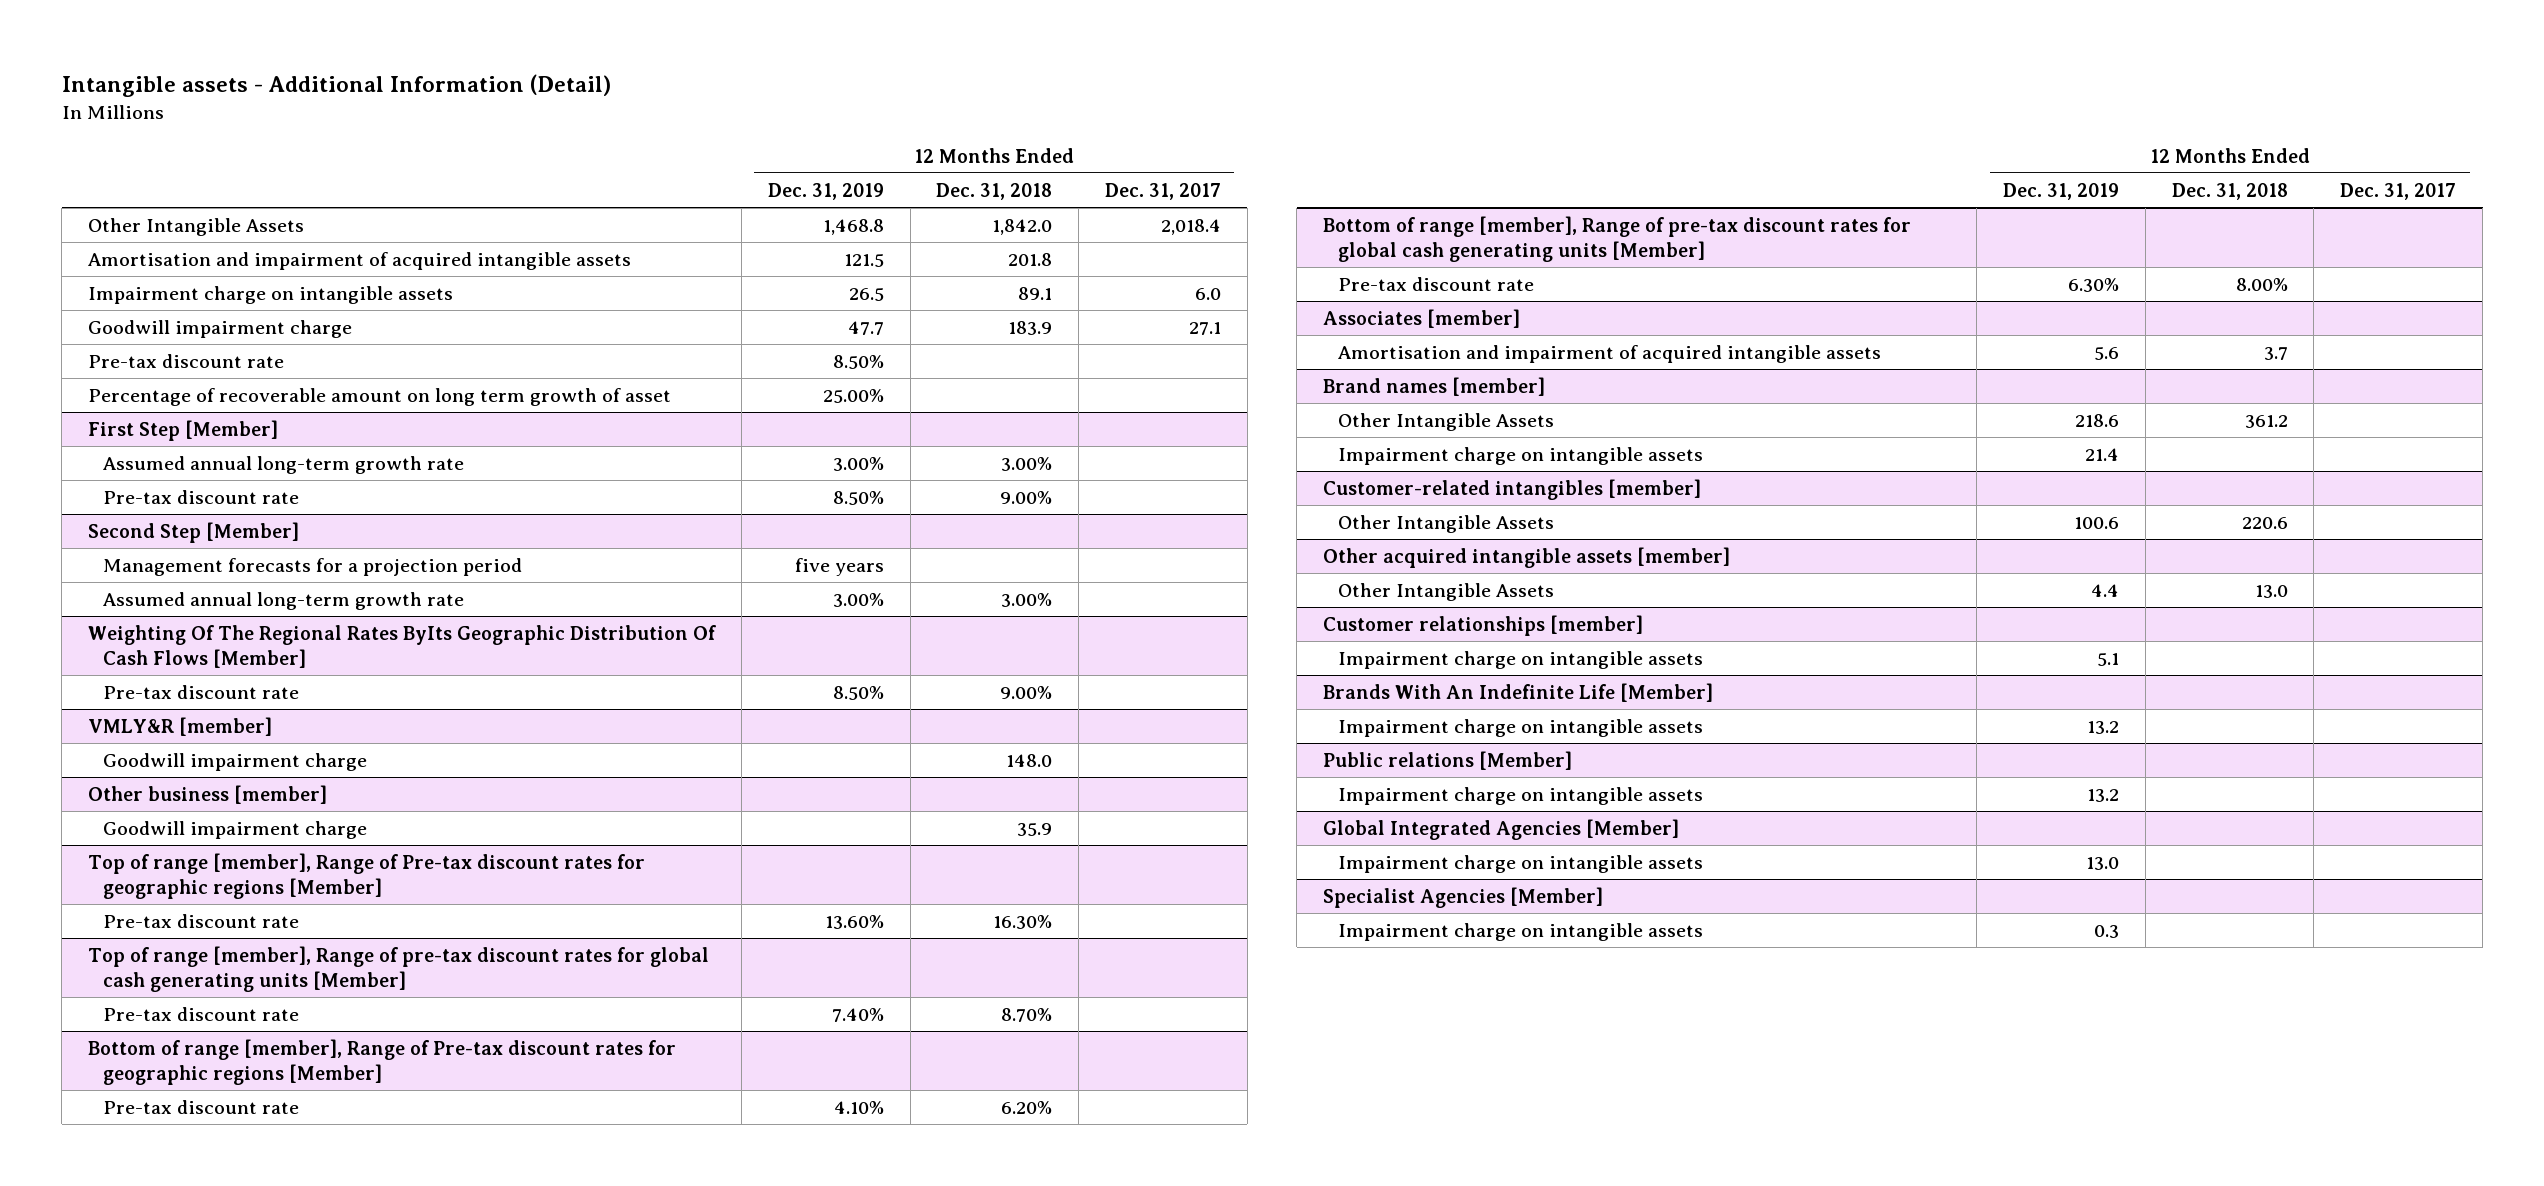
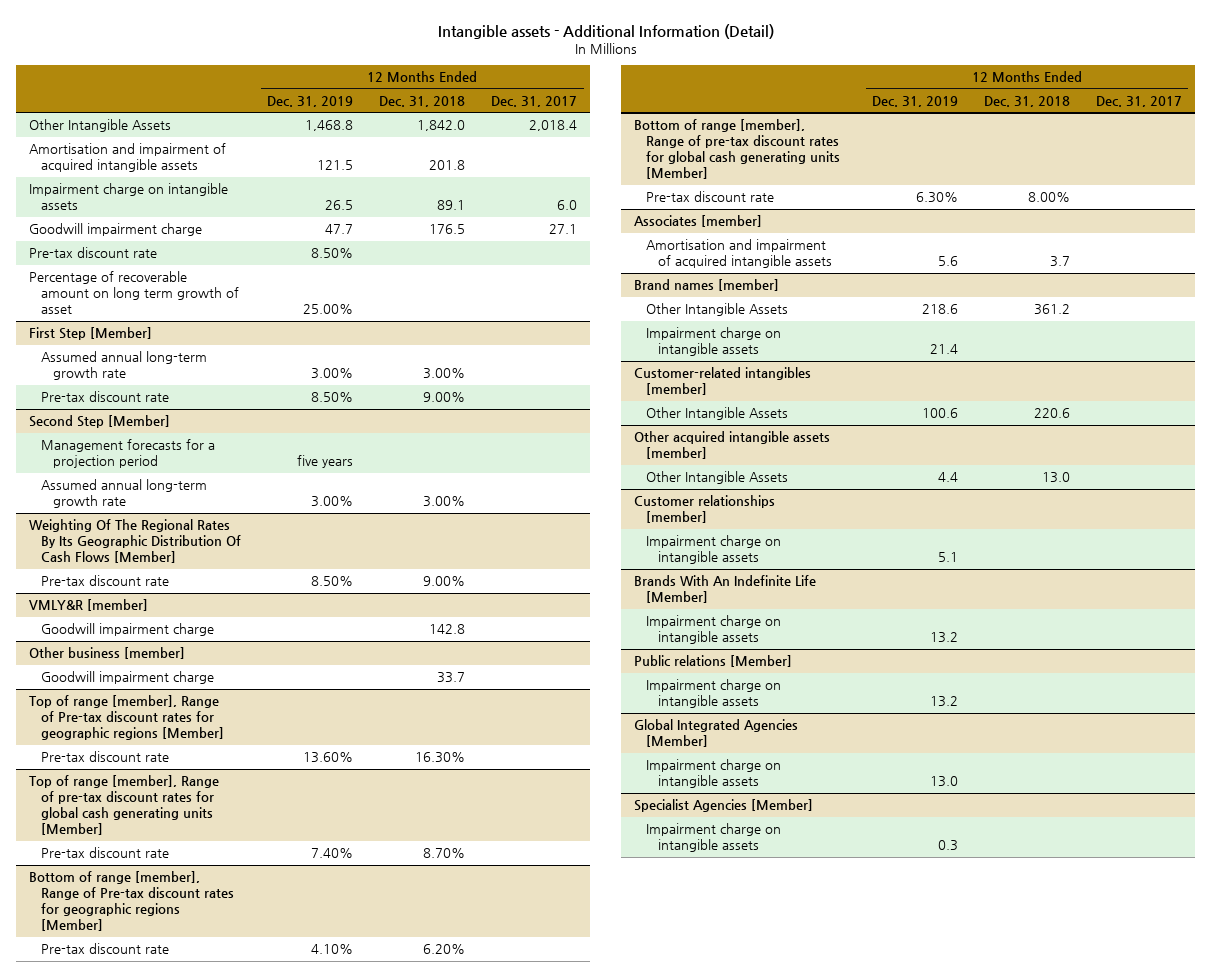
- Goodwill impairment charge | 47.7 | 183.9 | 27.1
+ Goodwill impairment charge | 47.7 | 176.5 | 27.1
- Weighting Of The Regional Rates ByIts Geographic Distribution Of Cash Flows [Member]
+ Weighting Of The Regional Rates By Its Geographic Distribution Of Cash Flows [Member]
@ VMLY&R [member]
- Goodwill impairment charge | | 148.0 |
+ Goodwill impairment charge | | 142.8 |
@ Other business [member]
- Goodwill impairment charge | | 35.9 |
+ Goodwill impairment charge | | 33.7 |

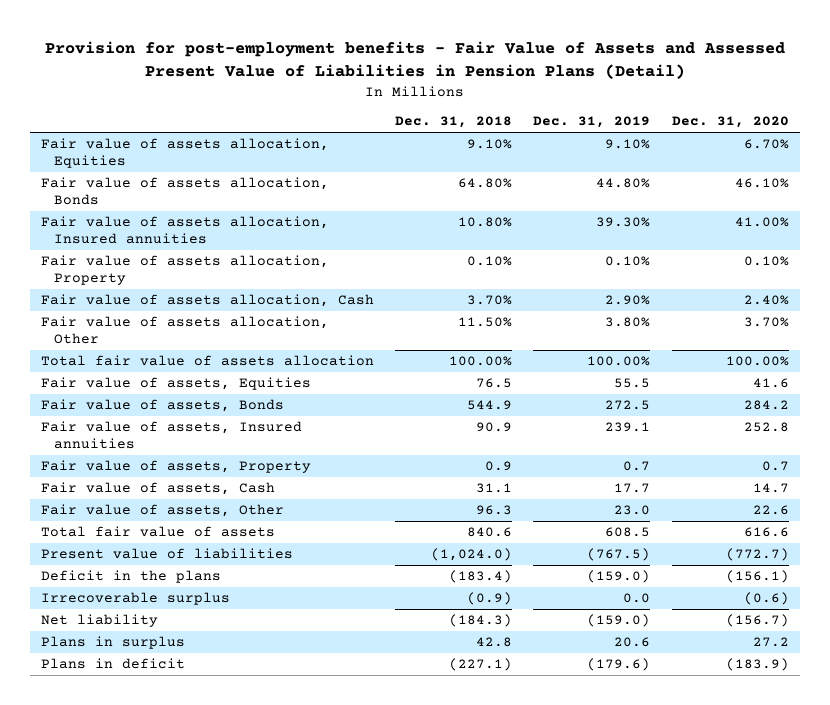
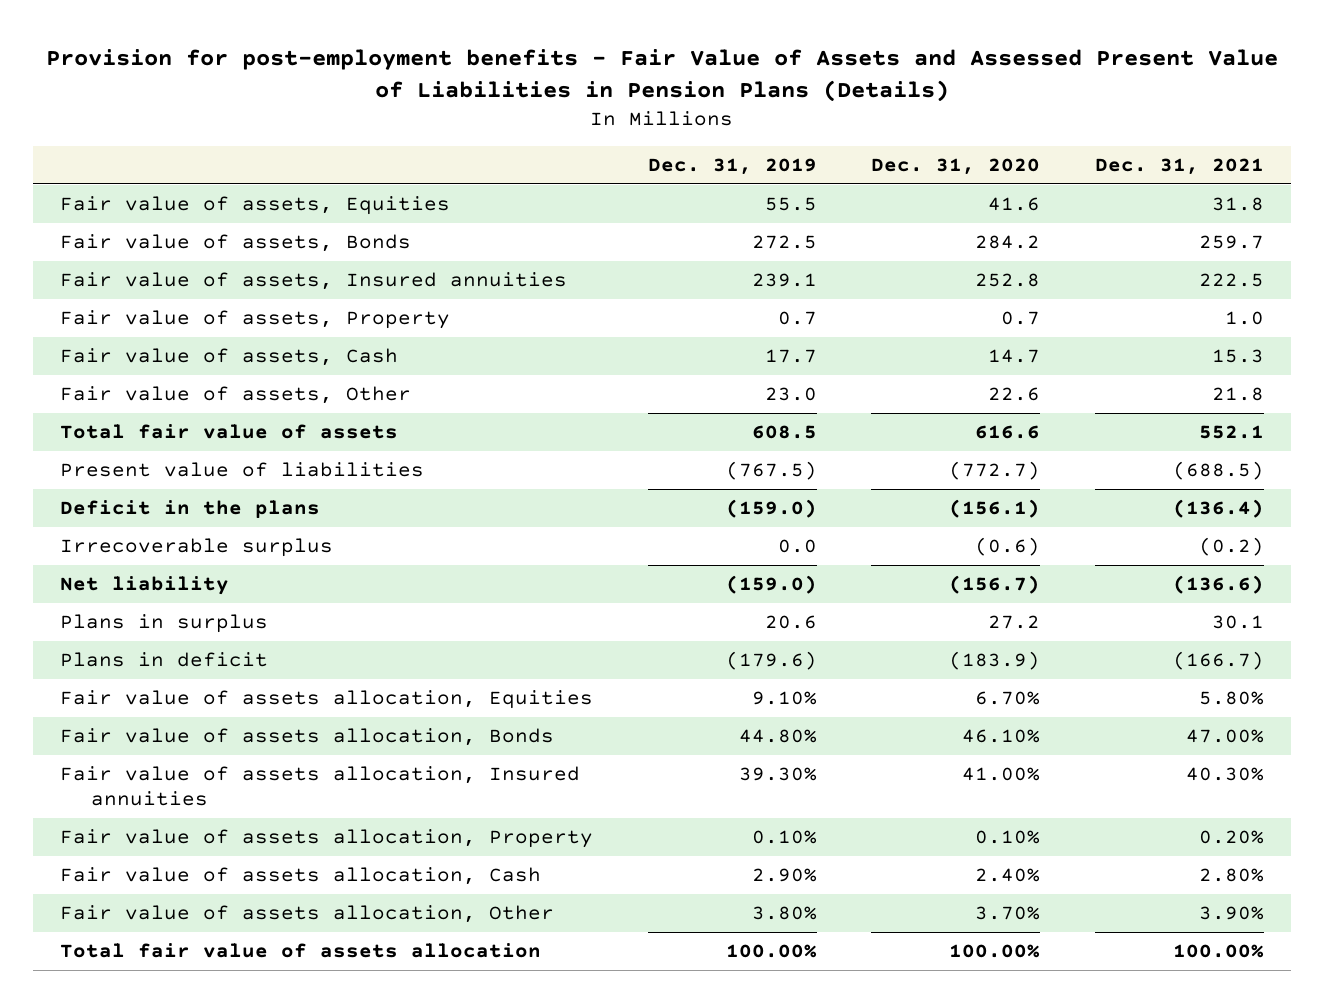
- Provision for post-employment benefits - Fair Value of Assets and Assessed Present Value of Liabilities in Pension Plans (Detail)
+ Provision for post-employment benefits - Fair Value of Assets and Assessed Present Value of Liabilities in Pension Plans (Details)
- | Dec. 31, 2018 | Dec. 31, 2019 | Dec. 31, 2020
+ | Dec. 31, 2019 | Dec. 31, 2020 | Dec. 31, 2021
moved down: Fair value of assets allocation, Equities | 9.10% | 6.70% | 5.80%
moved down: Fair value of assets allocation, Bonds | 44.80% | 46.10% | 47.00%
moved down: Fair value of assets allocation, Insured annuities | 39.30% | 41.00% | 40.30%
moved down: Fair value of assets allocation, Property | 0.10% | 0.10% | 0.20%
moved down: Fair value of assets allocation, Cash | 2.90% | 2.40% | 2.80%
moved down: Fair value of assets allocation, Other | 3.80% | 3.70% | 3.90%
moved down: Total fair value of assets allocation | 100.00% | 100.00% | 100.00%

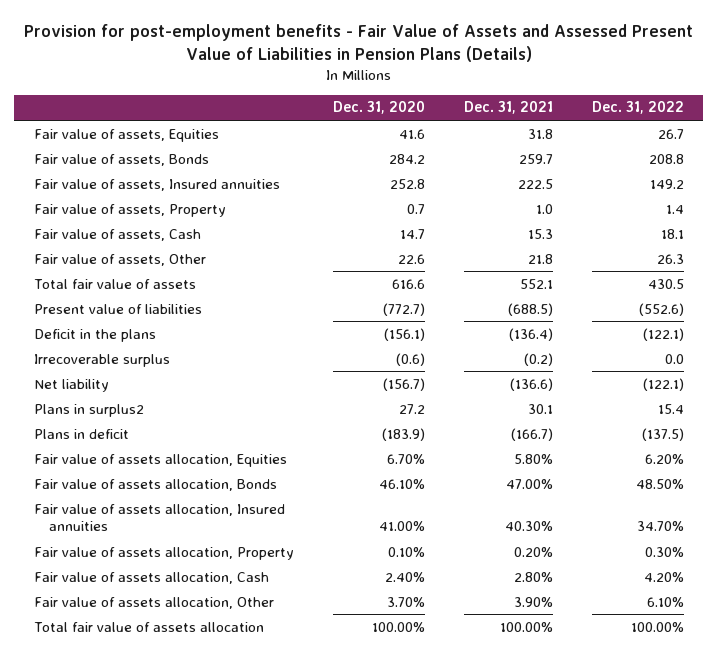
- | Dec. 31, 2019 | Dec. 31, 2020 | Dec. 31, 2021
+ | Dec. 31, 2020 | Dec. 31, 2021 | Dec. 31, 2022
- Plans in surplus | 20.6 | 27.2 | 30.1
+ Plans in surplus2 | 27.2 | 30.1 | 15.4

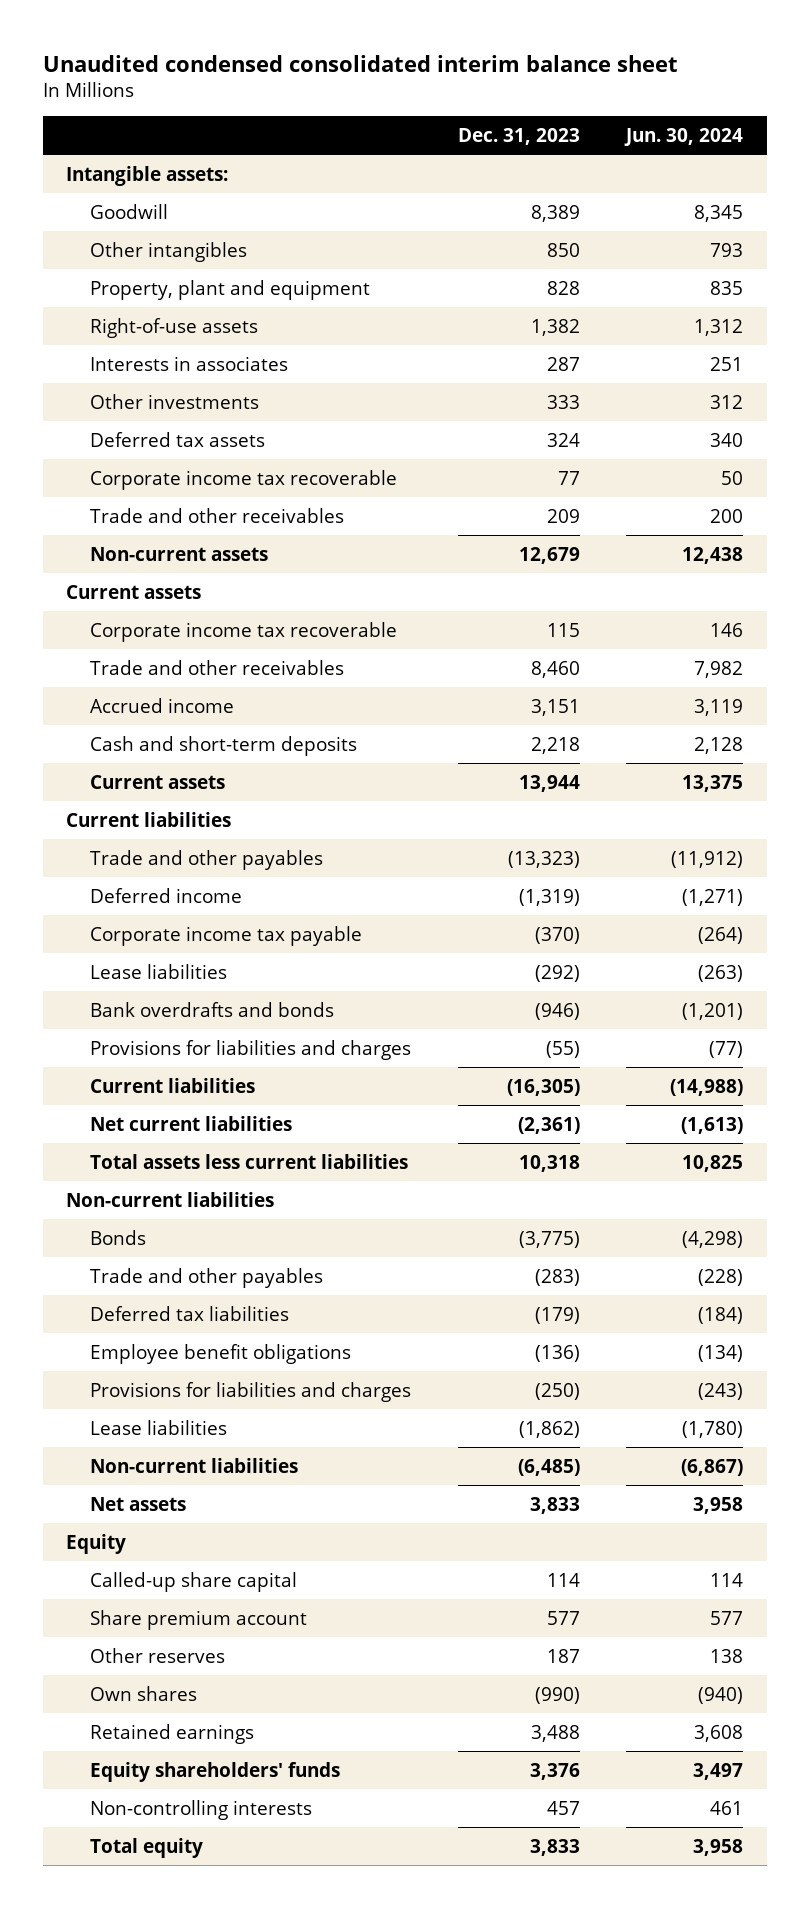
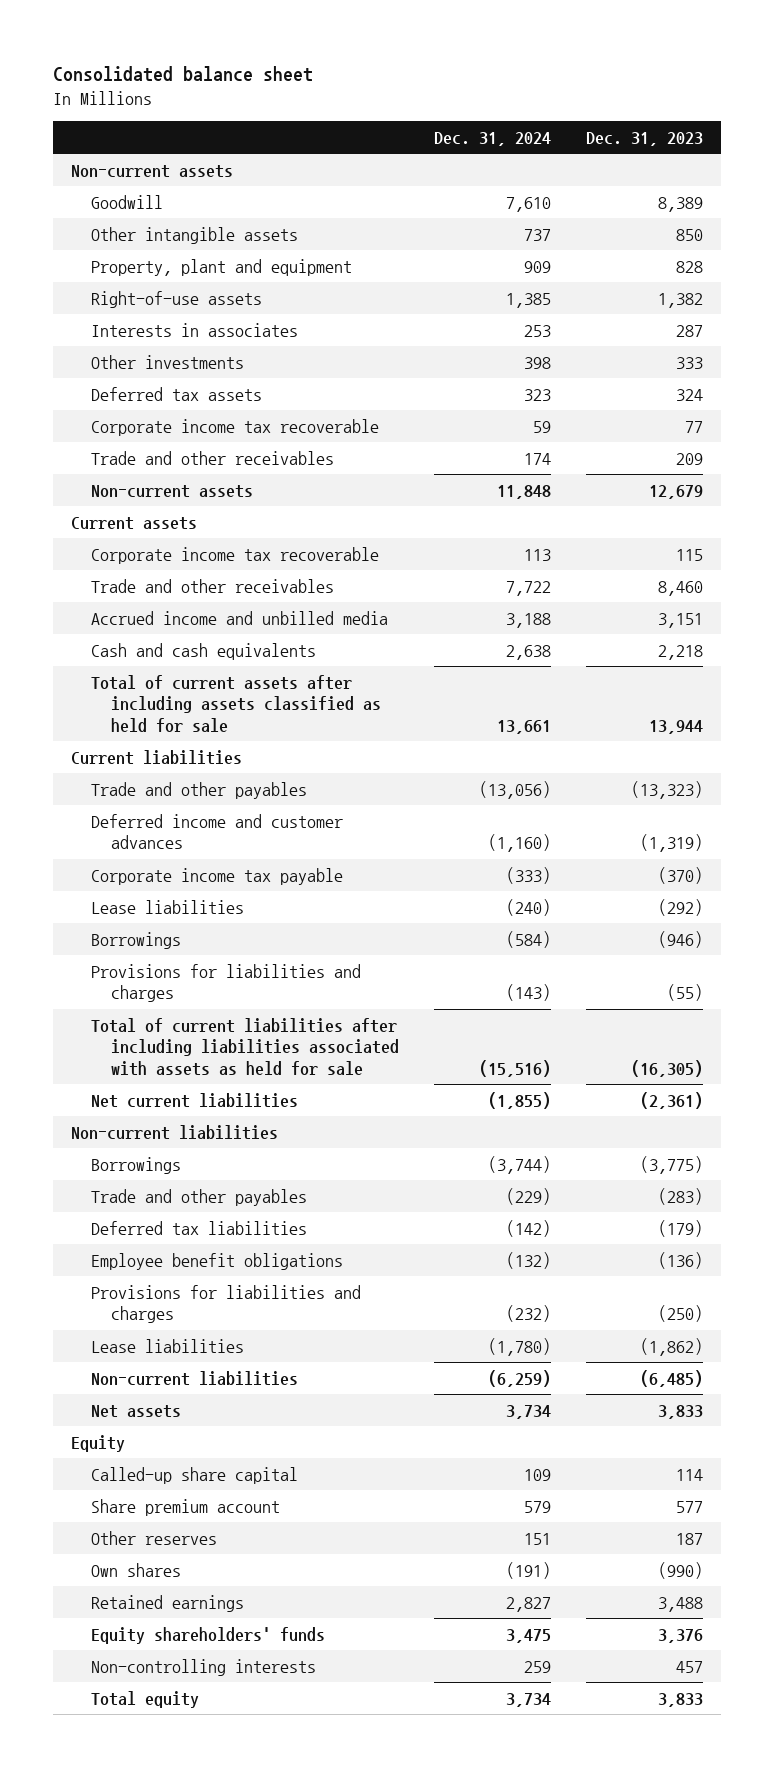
- Unaudited condensed consolidated interim balance sheet
+ Consolidated balance sheet
- | Dec. 31, 2023 | Jun. 30, 2024
+ | Dec. 31, 2024 | Dec. 31, 2023
- Intangible assets:
+ Non-current assets
- Other intangibles | 850 | 793
+ Other intangible assets | 737 | 850
- Accrued income | 3,151 | 3,119
- Cash and short-term deposits | 2,218 | 2,128
- Current assets | 13,944 | 13,375
+ Accrued income and unbilled media | 3,188 | 3,151
+ Cash and cash equivalents | 2,638 | 2,218
+ Total of current assets after including assets classified as held for sale | 13,661 | 13,944
- Deferred income | (1,319) | (1,271)
+ Deferred income and customer advances | (1,160) | (1,319)
- Bank overdrafts and bonds | (946) | (1,201)
+ Borrowings | (584) | (946)
- Current liabilities | (16,305) | (14,988)
+ Total of current liabilities after including liabilities associated with assets as held for sale | (15,516) | (16,305)
- Total assets less current liabilities | 10,318 | 10,825
- Bonds | (3,775) | (4,298)
+ Borrowings | (3,744) | (3,775)

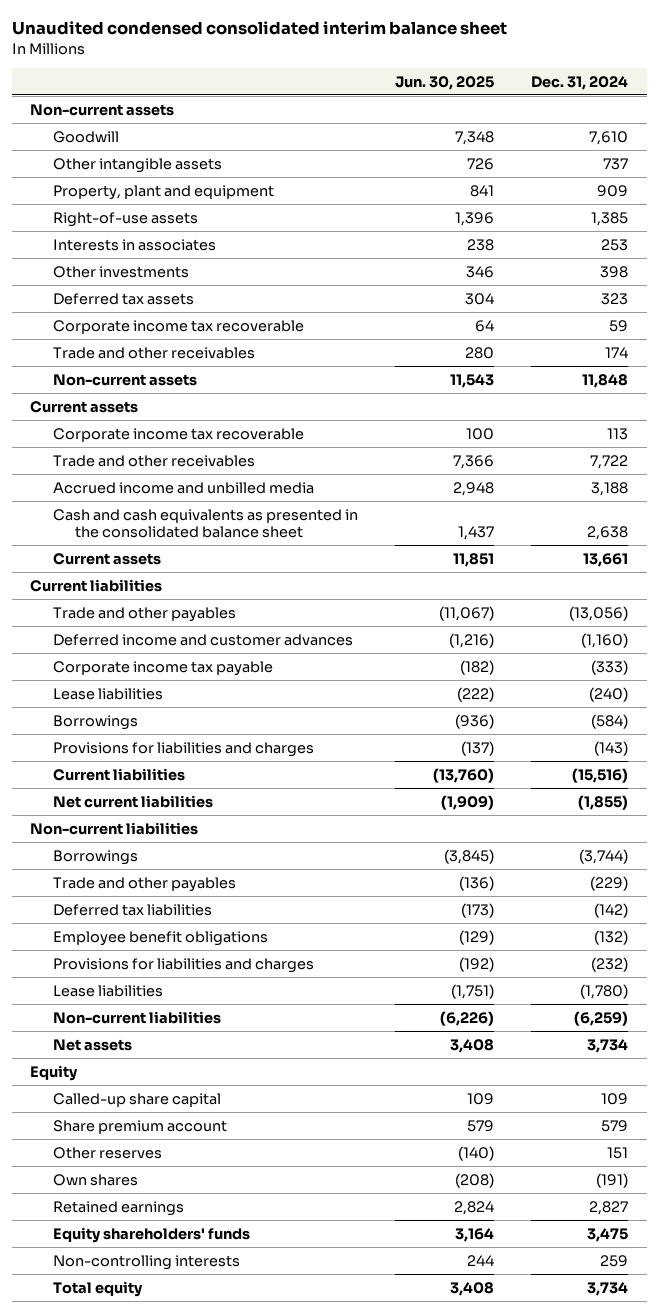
- Consolidated balance sheet
+ Unaudited condensed consolidated interim balance sheet
- | Dec. 31, 2024 | Dec. 31, 2023
+ | Jun. 30, 2025 | Dec. 31, 2024
- Cash and cash equivalents | 2,638 | 2,218
- Total of current assets after including assets classified as held for sale | 13,661 | 13,944
+ Cash and cash equivalents as presented in the consolidated balance sheet | 1,437 | 2,638
+ Current assets | 11,851 | 13,661
- Total of current liabilities after including liabilities associated with assets as held for sale | (15,516) | (16,305)
+ Current liabilities | (13,760) | (15,516)

